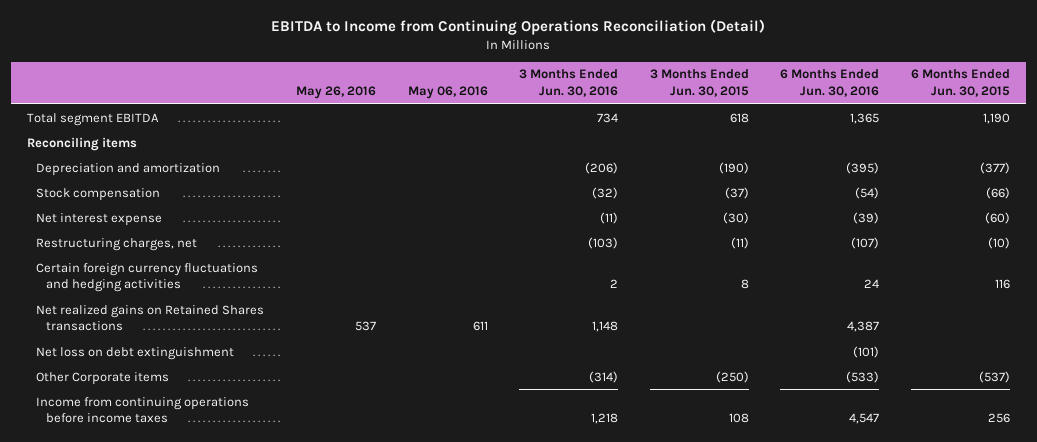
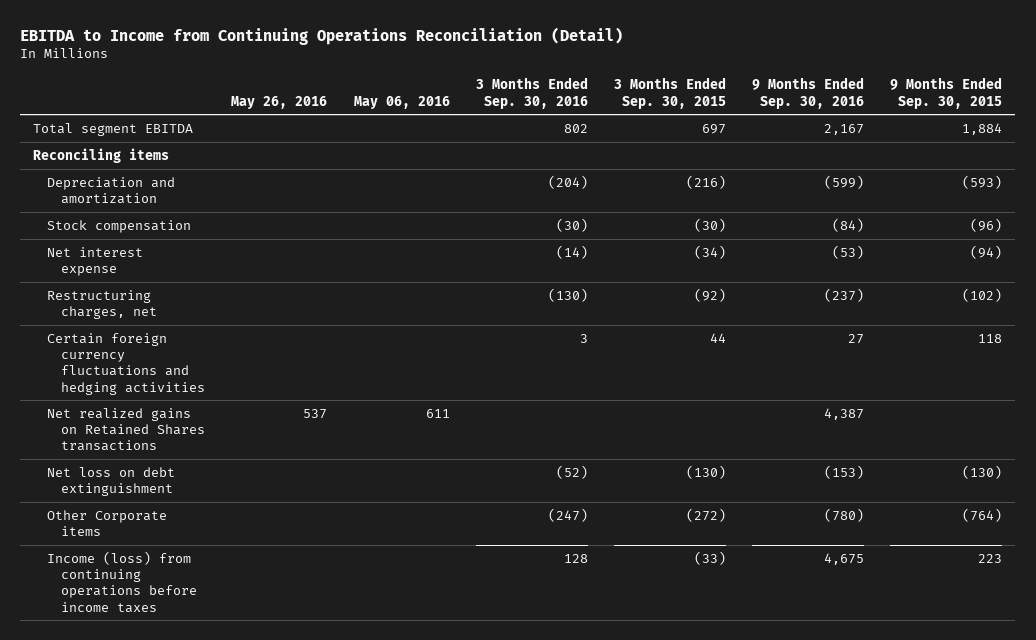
- | May 26, 2016 | May 06, 2016 | 3 Months Ended Jun. 30, 2016 | 3 Months Ended Jun. 30, 2015 | 6 Months Ended Jun. 30, 2016 | 6 Months Ended Jun. 30, 2015
+ | May 26, 2016 | May 06, 2016 | 3 Months Ended Sep. 30, 2016 | 3 Months Ended Sep. 30, 2015 | 9 Months Ended Sep. 30, 2016 | 9 Months Ended Sep. 30, 2015
- Income from continuing operations before income taxes | | | 1,218 | 108 | 4,547 | 256
+ Income (loss) from continuing operations before income taxes | | | 128 | (33) | 4,675 | 223

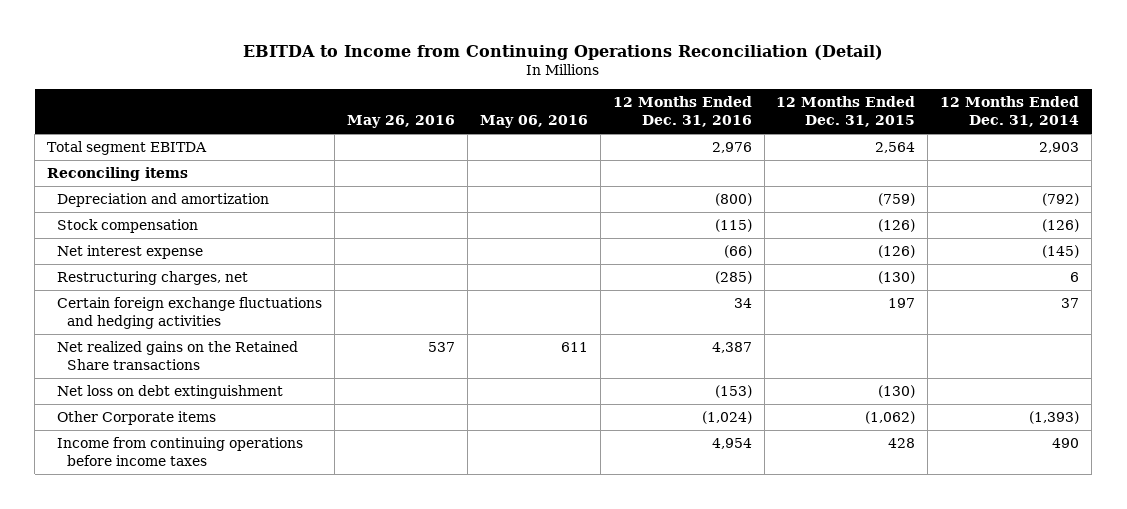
- | May 26, 2016 | May 06, 2016 | 3 Months Ended Sep. 30, 2016 | 3 Months Ended Sep. 30, 2015 | 9 Months Ended Sep. 30, 2016 | 9 Months Ended Sep. 30, 2015
+ | May 26, 2016 | May 06, 2016 | 12 Months Ended Dec. 31, 2016 | 12 Months Ended Dec. 31, 2015 | 12 Months Ended Dec. 31, 2014
- Certain foreign currency fluctuations and hedging activities | | | 3 | 44 | 27 | 118
- Net realized gains on Retained Shares transactions | 537 | 611 | | | 4,387 |
+ Certain foreign exchange fluctuations and hedging activities | | | 34 | 197 | 37
+ Net realized gains on the Retained Share transactions | 537 | 611 | 4,387 | |
- Income (loss) from continuing operations before income taxes | | | 128 | (33) | 4,675 | 223
+ Income from continuing operations before income taxes | | | 4,954 | 428 | 490

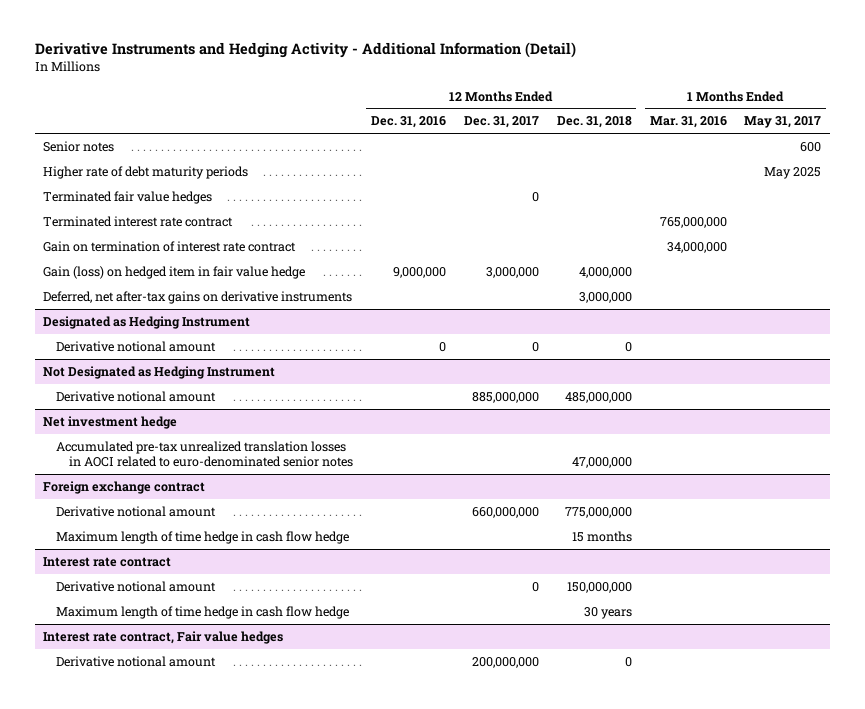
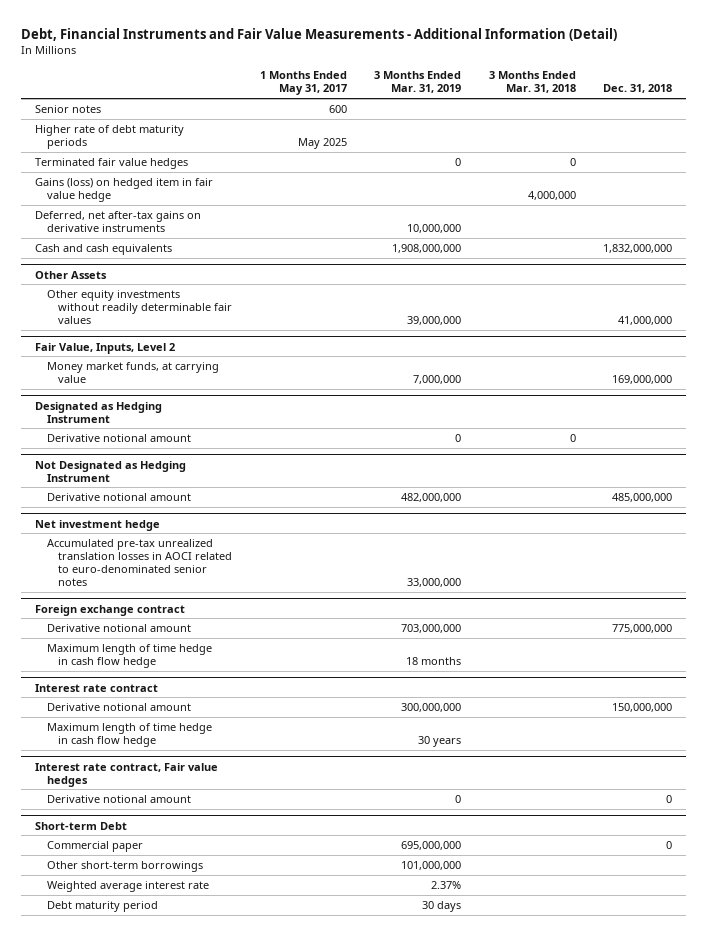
- Derivative Instruments and Hedging Activity - Additional Information (Detail)
+ Debt, Financial Instruments and Fair Value Measurements - Additional Information (Detail)
- | 12 Months Ended Dec. 31, 2016 | 12 Months Ended Dec. 31, 2017 | 12 Months Ended Dec. 31, 2018 | 1 Months Ended Mar. 31, 2016 | 1 Months Ended May 31, 2017
+ | 1 Months Ended May 31, 2017 | 3 Months Ended Mar. 31, 2019 | 3 Months Ended Mar. 31, 2018 | Dec. 31, 2018
- Terminated interest rate contract | | | | 765,000,000 |
- Gain on termination of interest rate contract | | | | 34,000,000 |
- Gain (loss) on hedged item in fair value hedge | 9,000,000 | 3,000,000 | 4,000,000 | |
+ Gains (loss) on hedged item in fair value hedge | | | 4,000,000 |
+ Cash and cash equivalents | | 1,908,000,000 | | 1,832,000,000
+ Other Assets
+ Other equity investments without readily determinable fair values | | 39,000,000 | | 41,000,000
+ Fair Value, Inputs, Level 2
+ Money market funds, at carrying value | | 7,000,000 | | 169,000,000
+ Short-term Debt
+ Commercial paper | | 695,000,000 | | 0
+ Other short-term borrowings | | 101,000,000 | |
+ Weighted average interest rate | | 2.37% | |
+ Debt maturity period | | 30 days | |

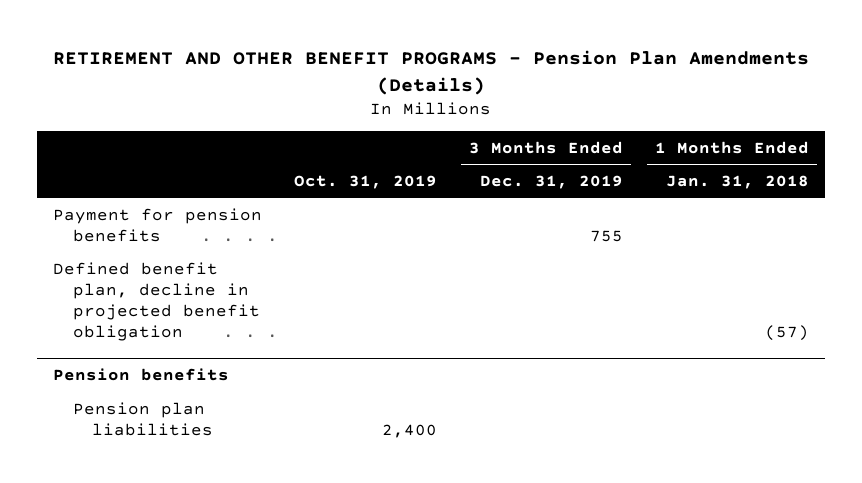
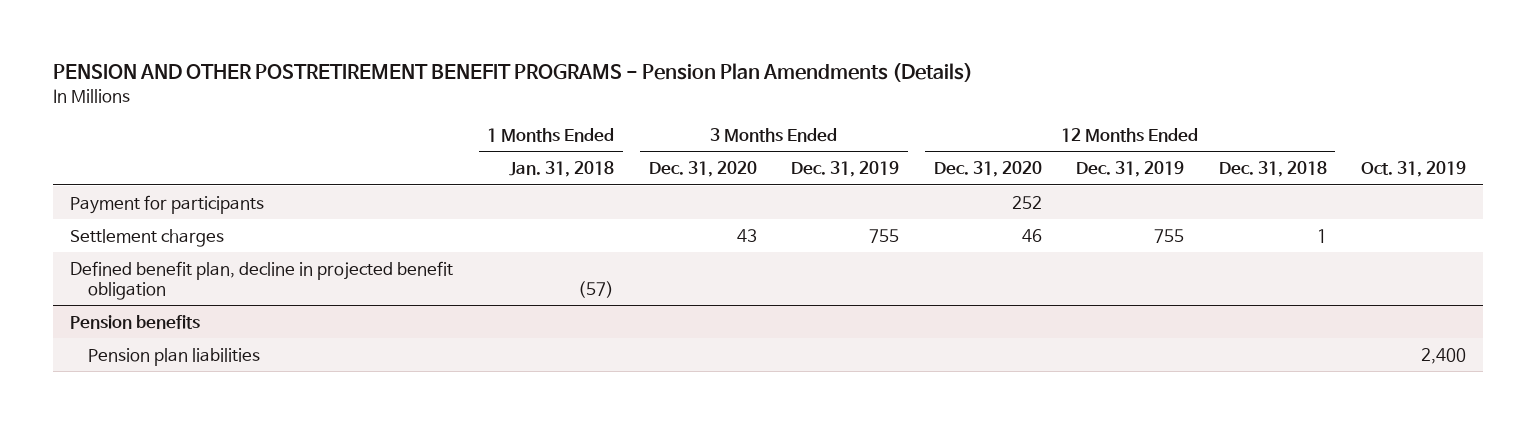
- RETIREMENT AND OTHER BENEFIT PROGRAMS - Pension Plan Amendments (Details)
+ PENSION AND OTHER POSTRETIREMENT BENEFIT PROGRAMS - Pension Plan Amendments (Details)
- | Oct. 31, 2019 | 3 Months Ended Dec. 31, 2019 | 1 Months Ended Jan. 31, 2018
+ | 1 Months Ended Jan. 31, 2018 | 3 Months Ended Dec. 31, 2020 | 3 Months Ended Dec. 31, 2019 | 12 Months Ended Dec. 31, 2020 | 12 Months Ended Dec. 31, 2019 | 12 Months Ended Dec. 31, 2018 | Oct. 31, 2019
- Payment for pension benefits | | 755 |
+ Payment for participants | | | | 252 | | |
+ Settlement charges | | 43 | 755 | 46 | 755 | 1 |

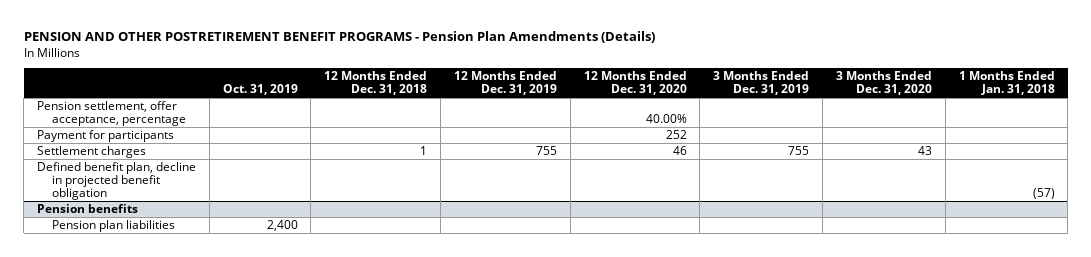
- | 1 Months Ended Jan. 31, 2018 | 3 Months Ended Dec. 31, 2020 | 3 Months Ended Dec. 31, 2019 | 12 Months Ended Dec. 31, 2020 | 12 Months Ended Dec. 31, 2019 | 12 Months Ended Dec. 31, 2018 | Oct. 31, 2019
+ | Oct. 31, 2019 | 12 Months Ended Dec. 31, 2018 | 12 Months Ended Dec. 31, 2019 | 12 Months Ended Dec. 31, 2020 | 3 Months Ended Dec. 31, 2019 | 3 Months Ended Dec. 31, 2020 | 1 Months Ended Jan. 31, 2018
+ Pension settlement, offer acceptance, percentage | | | | 40.00% | | |

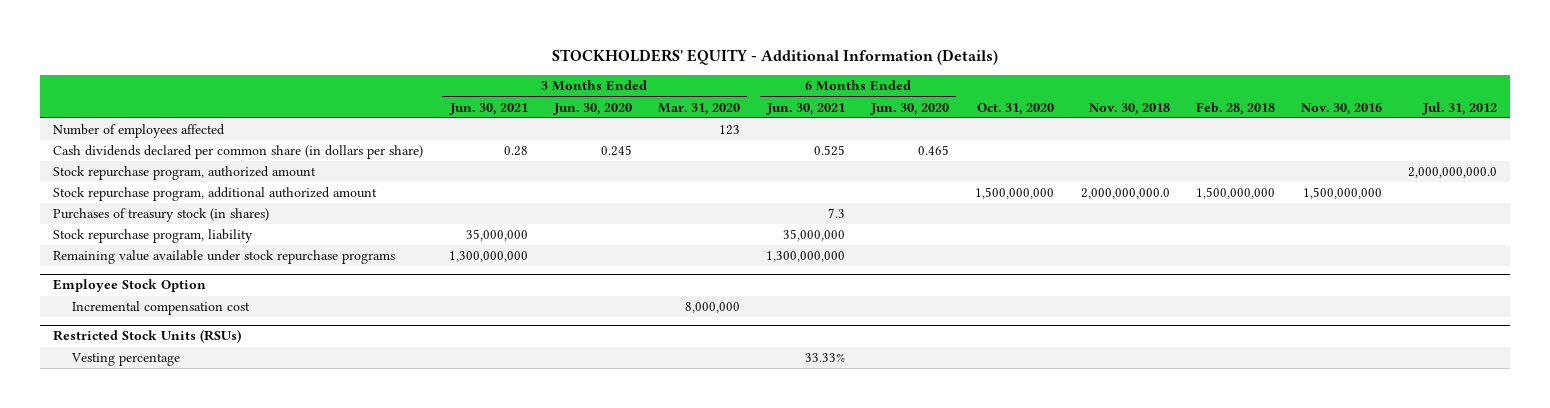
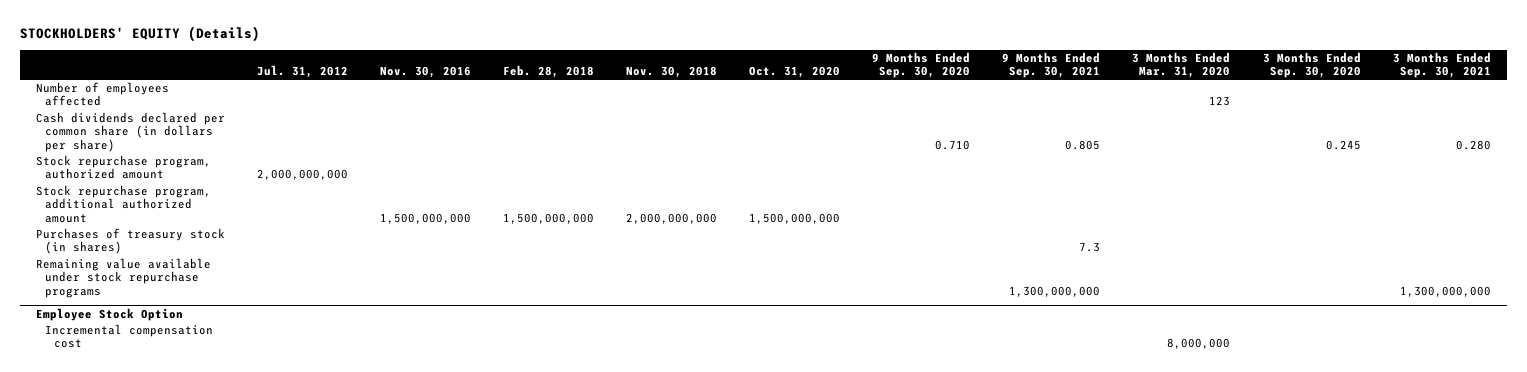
- STOCKHOLDERS' EQUITY - Additional Information (Details)
+ STOCKHOLDERS' EQUITY (Details)
- | 3 Months Ended Jun. 30, 2021 | 3 Months Ended Jun. 30, 2020 | 3 Months Ended Mar. 31, 2020 | 6 Months Ended Jun. 30, 2021 | 6 Months Ended Jun. 30, 2020 | Oct. 31, 2020 | Nov. 30, 2018 | Feb. 28, 2018 | Nov. 30, 2016 | Jul. 31, 2012
+ | Jul. 31, 2012 | Nov. 30, 2016 | Feb. 28, 2018 | Nov. 30, 2018 | Oct. 31, 2020 | 9 Months Ended Sep. 30, 2020 | 9 Months Ended Sep. 30, 2021 | 3 Months Ended Mar. 31, 2020 | 3 Months Ended Sep. 30, 2020 | 3 Months Ended Sep. 30, 2021
- Stock repurchase program, authorized amount | | | | | | | | | | 2,000,000,000.0
- Stock repurchase program, additional authorized amount | | | | | | 1,500,000,000 | 2,000,000,000.0 | 1,500,000,000 | 1,500,000,000 |
+ Stock repurchase program, authorized amount | 2,000,000,000 | | | | | | | | |
+ Stock repurchase program, additional authorized amount | | 1,500,000,000 | 1,500,000,000 | 2,000,000,000 | 1,500,000,000 | | | | |
- Stock repurchase program, liability | 35,000,000 | | | 35,000,000 | | | | | |
- Restricted Stock Units (RSUs)
- Vesting percentage | | | | 33.33% | | | | | |

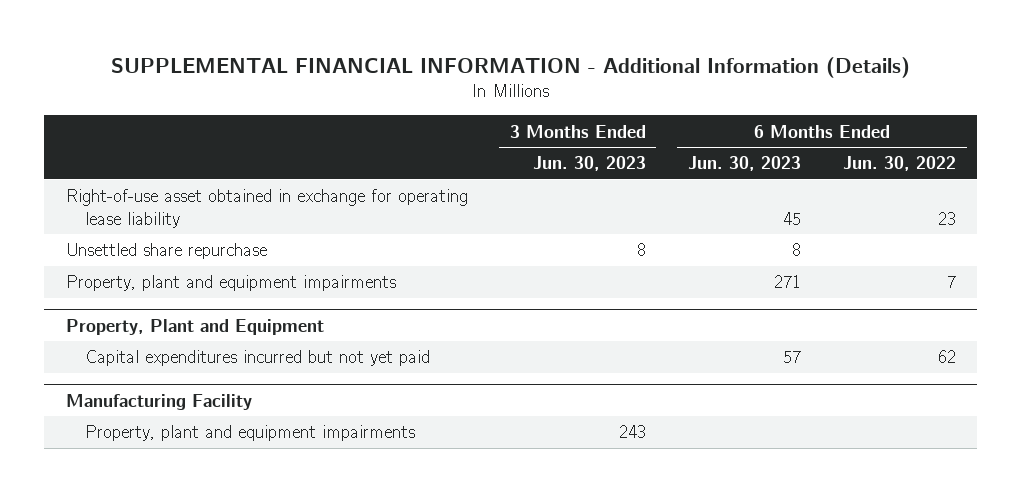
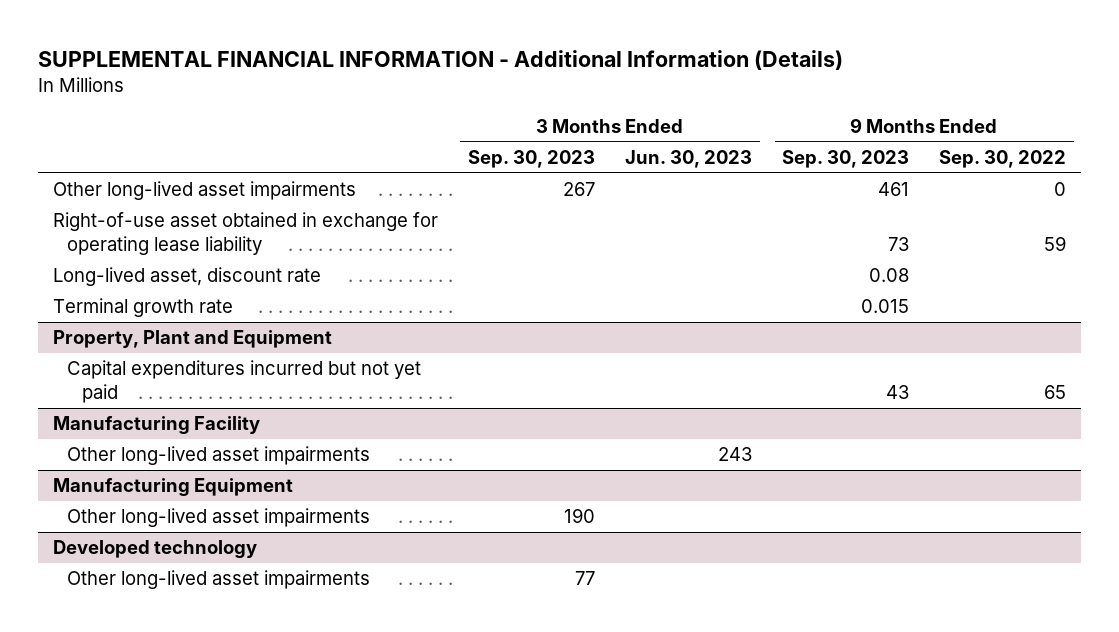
- | 3 Months Ended Jun. 30, 2023 | 6 Months Ended Jun. 30, 2023 | 6 Months Ended Jun. 30, 2022
+ | 3 Months Ended Sep. 30, 2023 | 3 Months Ended Jun. 30, 2023 | 9 Months Ended Sep. 30, 2023 | 9 Months Ended Sep. 30, 2022
+ Other long-lived asset impairments | 267 | | 461 | 0
- Unsettled share repurchase | 8 | 8 |
- Property, plant and equipment impairments | | 271 | 7
+ Long-lived asset, discount rate | | | 0.08 |
+ Terminal growth rate | | | 0.015 |
@ Manufacturing Facility
- Property, plant and equipment impairments | 243 | |
+ Other long-lived asset impairments | | 243 | |
+ Manufacturing Equipment
+ Other long-lived asset impairments | 190 | | |
+ Developed technology
+ Other long-lived asset impairments | 77 | | |

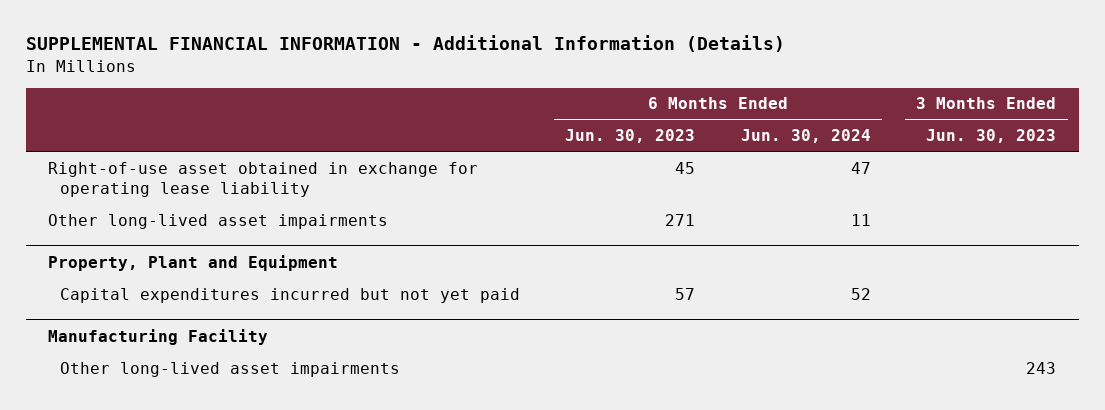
- | 3 Months Ended Sep. 30, 2023 | 3 Months Ended Jun. 30, 2023 | 9 Months Ended Sep. 30, 2023 | 9 Months Ended Sep. 30, 2022
+ | 6 Months Ended Jun. 30, 2023 | 6 Months Ended Jun. 30, 2024 | 3 Months Ended Jun. 30, 2023
- Long-lived asset, discount rate | | | 0.08 |
- Terminal growth rate | | | 0.015 |
moved down: Other long-lived asset impairments | 271 | 11 |
- Manufacturing Equipment
- Other long-lived asset impairments | 190 | | |
- Developed technology
- Other long-lived asset impairments | 77 | | |

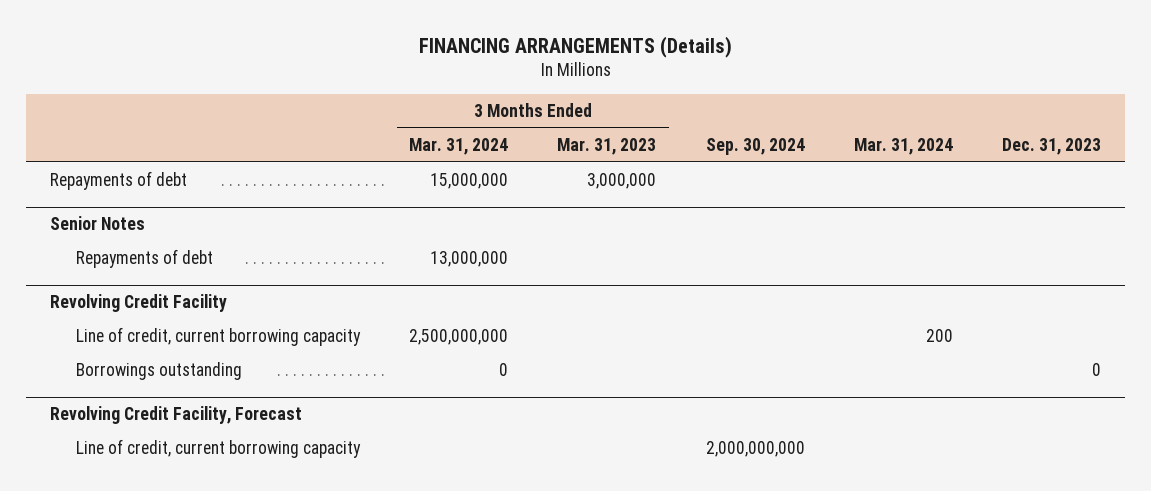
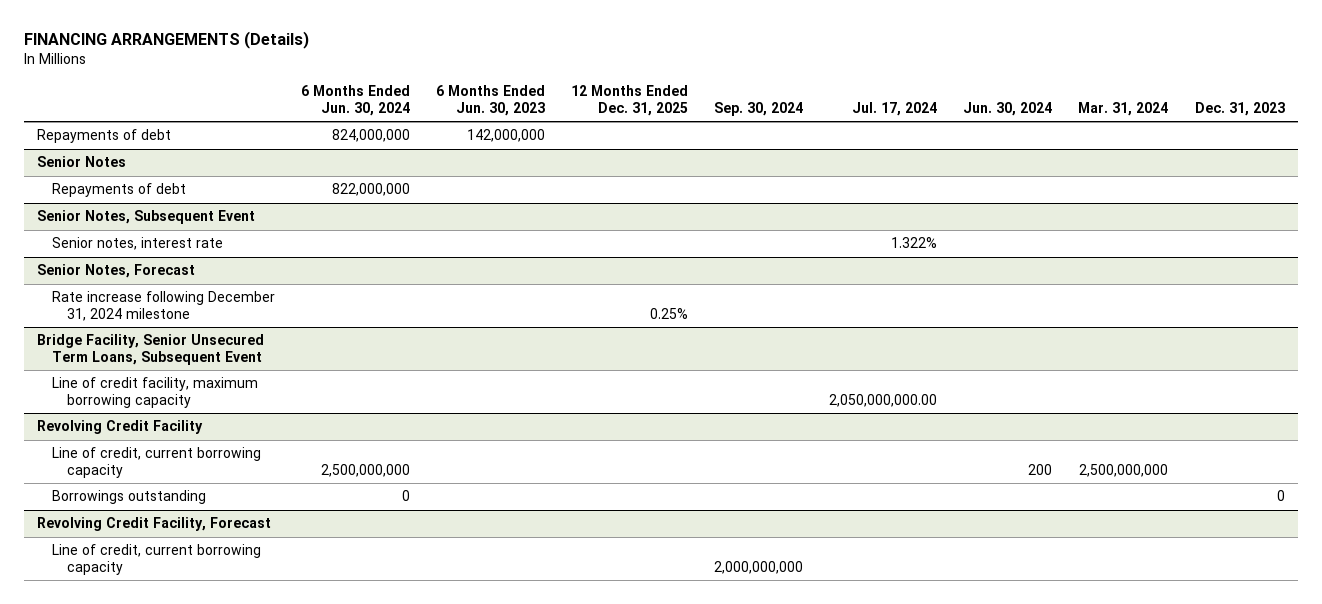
- | 3 Months Ended Mar. 31, 2024 | 3 Months Ended Mar. 31, 2023 | Sep. 30, 2024 | Mar. 31, 2024 | Dec. 31, 2023
+ | 6 Months Ended Jun. 30, 2024 | 6 Months Ended Jun. 30, 2023 | 12 Months Ended Dec. 31, 2025 | Sep. 30, 2024 | Jul. 17, 2024 | Jun. 30, 2024 | Mar. 31, 2024 | Dec. 31, 2023
+ Senior Notes, Subsequent Event
+ Senior notes, interest rate | | | | | 1.322% | | |
+ Senior Notes, Forecast
+ Rate increase following December 31, 2024 milestone | | | 0.25% | | | | |
+ Bridge Facility, Senior Unsecured Term Loans, Subsequent Event
+ Line of credit facility, maximum borrowing capacity | | | | | 2,050,000,000.00 | | |
@ Revolving Credit Facility
- Line of credit, current borrowing capacity | 2,500,000,000 | | | 200 |
+ Line of credit, current borrowing capacity | 2,500,000,000 | | | | | 200 | 2,500,000,000 |

